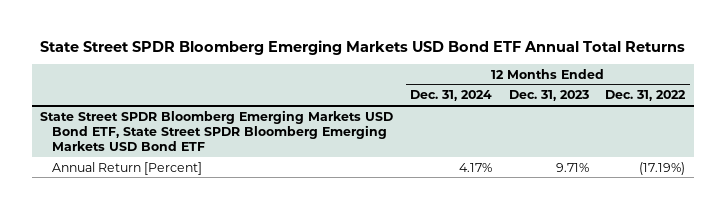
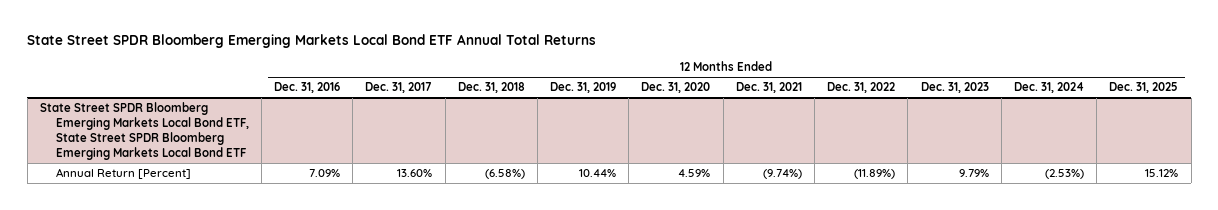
- State Street SPDR Bloomberg Emerging Markets USD Bond ETF Annual Total Returns
+ State Street SPDR Bloomberg Emerging Markets Local Bond ETF Annual Total Returns
- | 12 Months Ended Dec. 31, 2024 | 12 Months Ended Dec. 31, 2023 | 12 Months Ended Dec. 31, 2022
+ | 12 Months Ended Dec. 31, 2016 | 12 Months Ended Dec. 31, 2017 | 12 Months Ended Dec. 31, 2018 | 12 Months Ended Dec. 31, 2019 | 12 Months Ended Dec. 31, 2020 | 12 Months Ended Dec. 31, 2021 | 12 Months Ended Dec. 31, 2022 | 12 Months Ended Dec. 31, 2023 | 12 Months Ended Dec. 31, 2024 | 12 Months Ended Dec. 31, 2025
- State Street SPDR Bloomberg Emerging Markets USD Bond ETF, State Street SPDR Bloomberg Emerging Markets USD Bond ETF
- Annual Return [Percent] | 4.17% | 9.71% | (17.19%)
+ State Street SPDR Bloomberg Emerging Markets Local Bond ETF, State Street SPDR Bloomberg Emerging Markets Local Bond ETF
+ Annual Return [Percent] | 7.09% | 13.60% | (6.58%) | 10.44% | 4.59% | (9.74%) | (11.89%) | 9.79% | (2.53%) | 15.12%

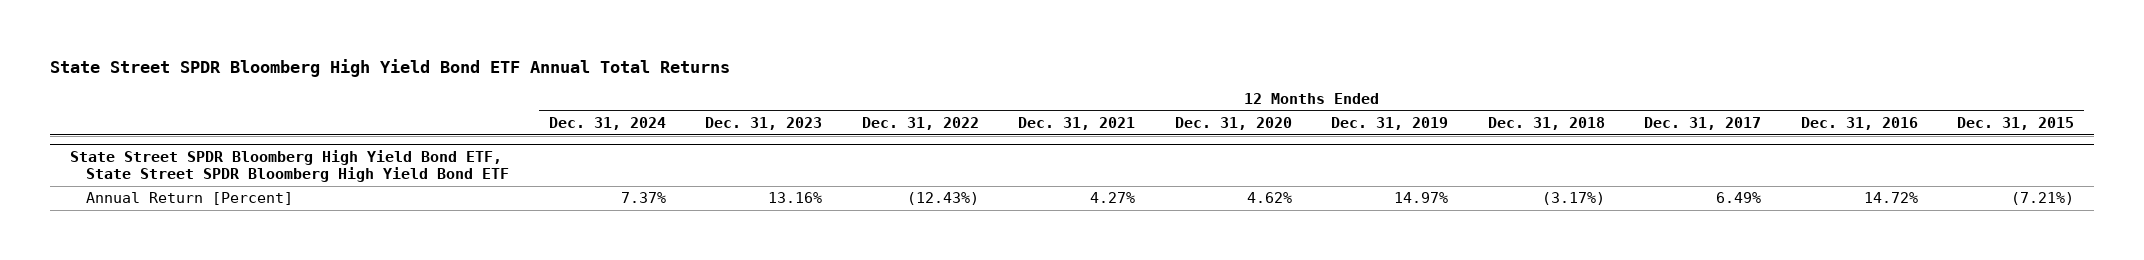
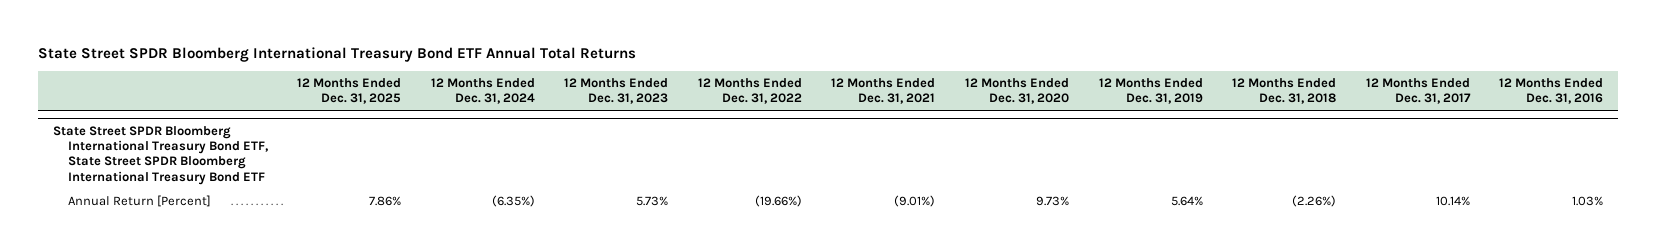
- State Street SPDR Bloomberg High Yield Bond ETF Annual Total Returns
+ State Street SPDR Bloomberg International Treasury Bond ETF Annual Total Returns
- | 12 Months Ended Dec. 31, 2024 | 12 Months Ended Dec. 31, 2023 | 12 Months Ended Dec. 31, 2022 | 12 Months Ended Dec. 31, 2021 | 12 Months Ended Dec. 31, 2020 | 12 Months Ended Dec. 31, 2019 | 12 Months Ended Dec. 31, 2018 | 12 Months Ended Dec. 31, 2017 | 12 Months Ended Dec. 31, 2016 | 12 Months Ended Dec. 31, 2015
+ | 12 Months Ended Dec. 31, 2025 | 12 Months Ended Dec. 31, 2024 | 12 Months Ended Dec. 31, 2023 | 12 Months Ended Dec. 31, 2022 | 12 Months Ended Dec. 31, 2021 | 12 Months Ended Dec. 31, 2020 | 12 Months Ended Dec. 31, 2019 | 12 Months Ended Dec. 31, 2018 | 12 Months Ended Dec. 31, 2017 | 12 Months Ended Dec. 31, 2016
- State Street SPDR Bloomberg High Yield Bond ETF, State Street SPDR Bloomberg High Yield Bond ETF
- Annual Return [Percent] | 7.37% | 13.16% | (12.43%) | 4.27% | 4.62% | 14.97% | (3.17%) | 6.49% | 14.72% | (7.21%)
+ State Street SPDR Bloomberg International Treasury Bond ETF, State Street SPDR Bloomberg International Treasury Bond ETF
+ Annual Return [Percent] | 7.86% | (6.35%) | 5.73% | (19.66%) | (9.01%) | 9.73% | 5.64% | (2.26%) | 10.14% | 1.03%

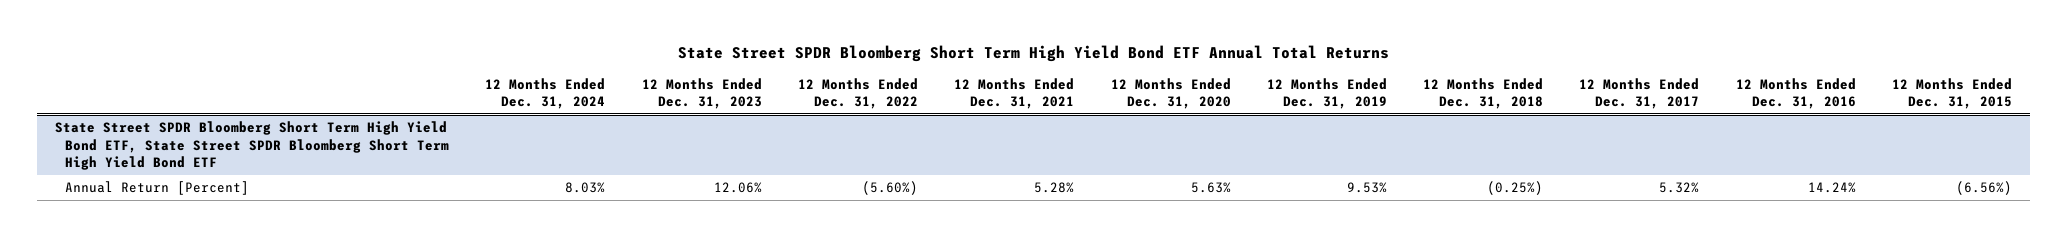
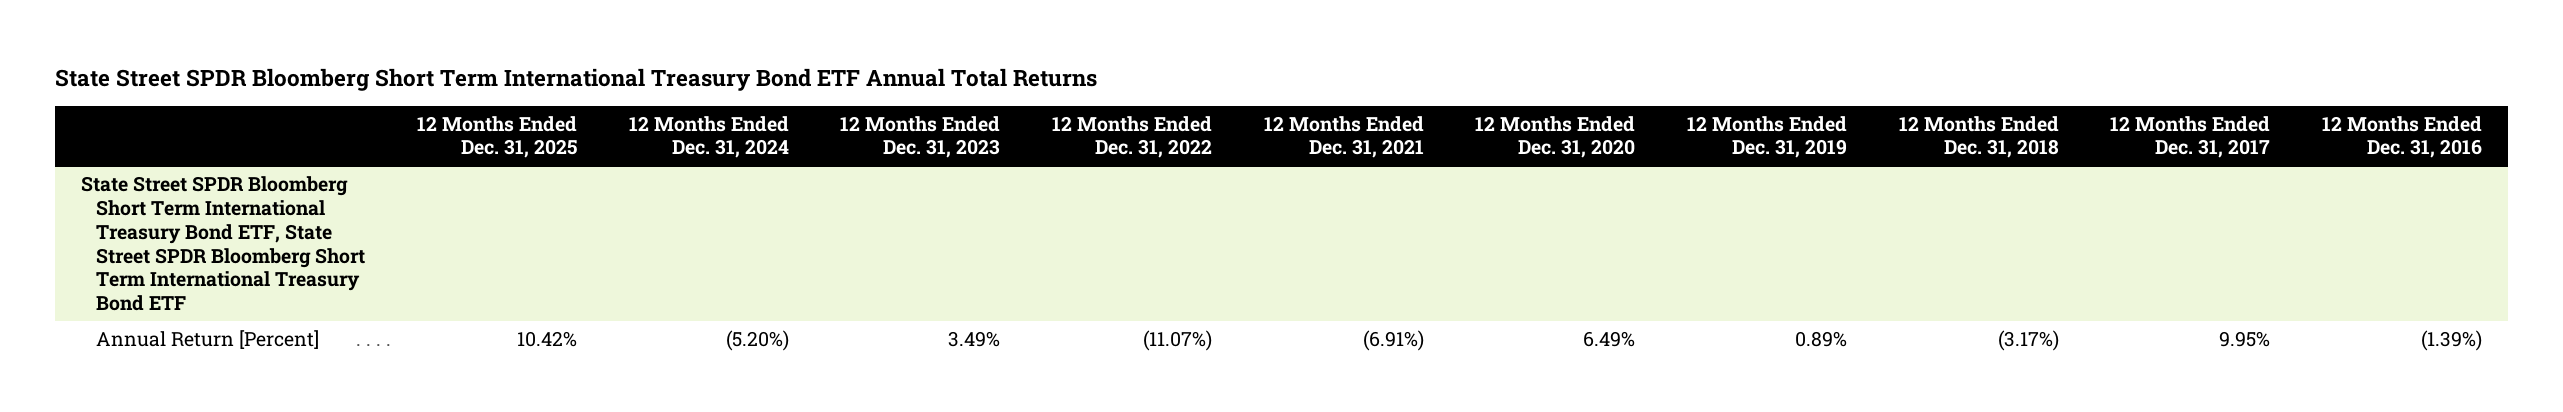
- State Street SPDR Bloomberg Short Term High Yield Bond ETF Annual Total Returns
+ State Street SPDR Bloomberg Short Term International Treasury Bond ETF Annual Total Returns
- | 12 Months Ended Dec. 31, 2024 | 12 Months Ended Dec. 31, 2023 | 12 Months Ended Dec. 31, 2022 | 12 Months Ended Dec. 31, 2021 | 12 Months Ended Dec. 31, 2020 | 12 Months Ended Dec. 31, 2019 | 12 Months Ended Dec. 31, 2018 | 12 Months Ended Dec. 31, 2017 | 12 Months Ended Dec. 31, 2016 | 12 Months Ended Dec. 31, 2015
+ | 12 Months Ended Dec. 31, 2025 | 12 Months Ended Dec. 31, 2024 | 12 Months Ended Dec. 31, 2023 | 12 Months Ended Dec. 31, 2022 | 12 Months Ended Dec. 31, 2021 | 12 Months Ended Dec. 31, 2020 | 12 Months Ended Dec. 31, 2019 | 12 Months Ended Dec. 31, 2018 | 12 Months Ended Dec. 31, 2017 | 12 Months Ended Dec. 31, 2016
- State Street SPDR Bloomberg Short Term High Yield Bond ETF, State Street SPDR Bloomberg Short Term High Yield Bond ETF
- Annual Return [Percent] | 8.03% | 12.06% | (5.60%) | 5.28% | 5.63% | 9.53% | (0.25%) | 5.32% | 14.24% | (6.56%)
+ State Street SPDR Bloomberg Short Term International Treasury Bond ETF, State Street SPDR Bloomberg Short Term International Treasury Bond ETF
+ Annual Return [Percent] | 10.42% | (5.20%) | 3.49% | (11.07%) | (6.91%) | 6.49% | 0.89% | (3.17%) | 9.95% | (1.39%)

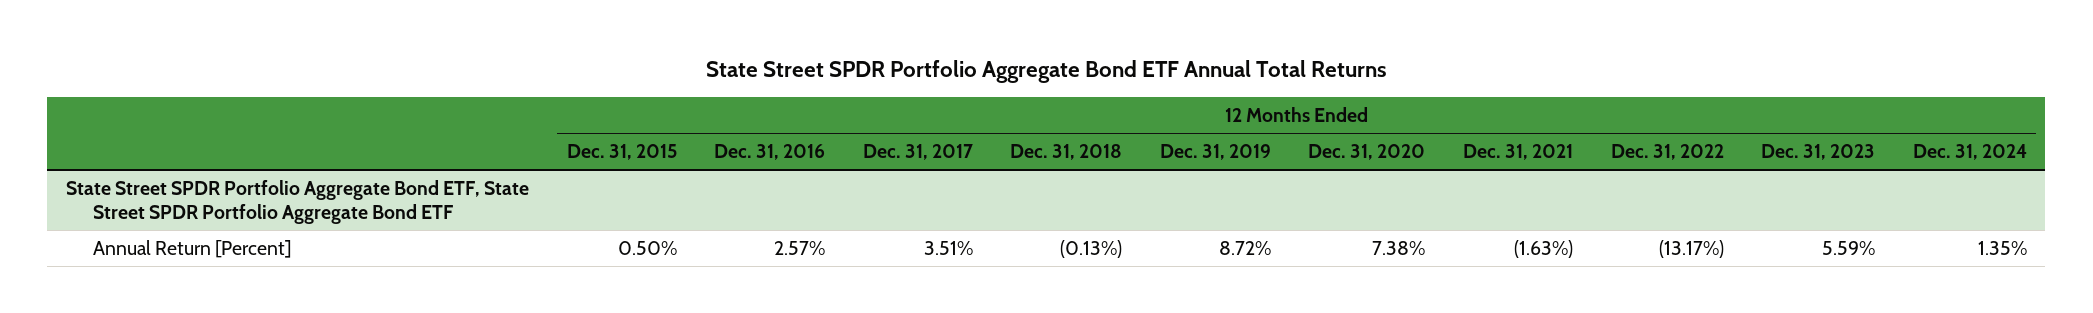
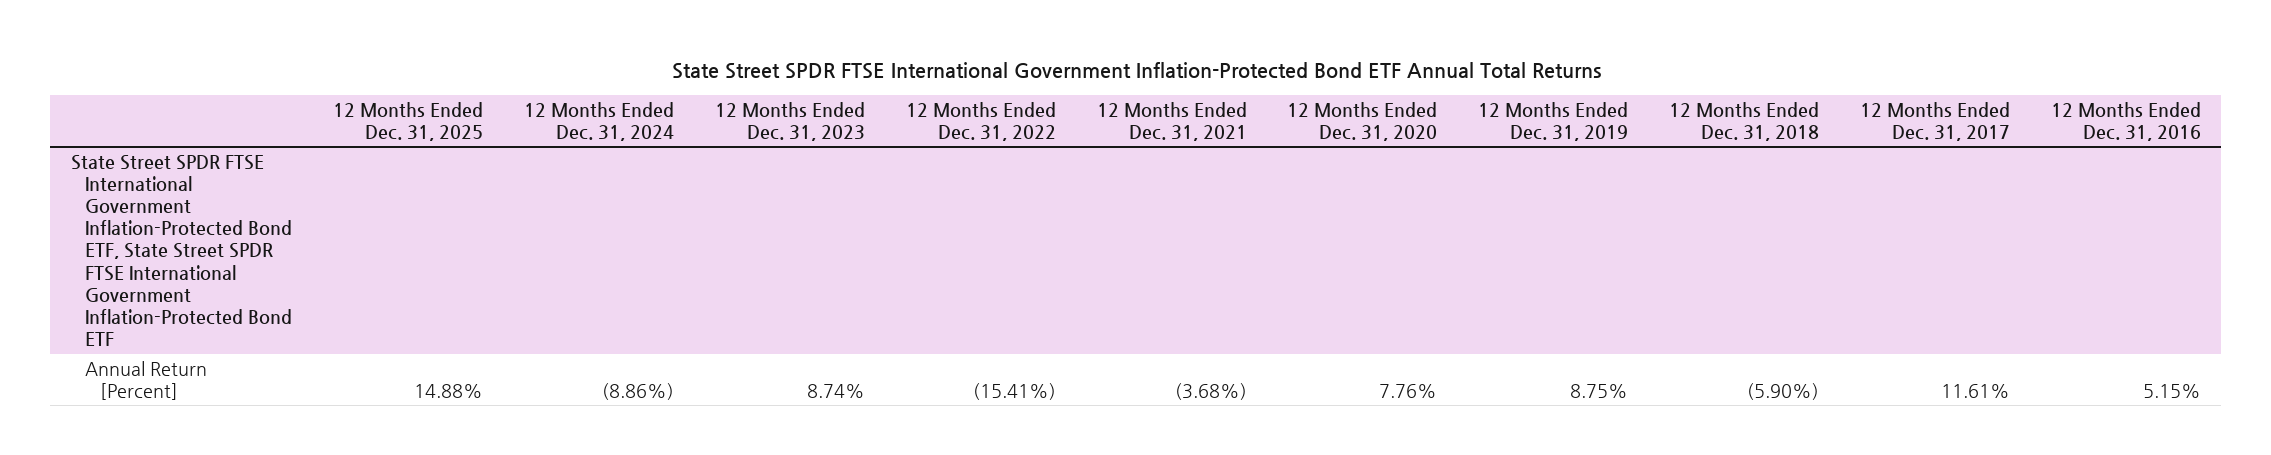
- State Street SPDR Portfolio Aggregate Bond ETF Annual Total Returns
+ State Street SPDR FTSE International Government Inflation-Protected Bond ETF Annual Total Returns
- | 12 Months Ended Dec. 31, 2015 | 12 Months Ended Dec. 31, 2016 | 12 Months Ended Dec. 31, 2017 | 12 Months Ended Dec. 31, 2018 | 12 Months Ended Dec. 31, 2019 | 12 Months Ended Dec. 31, 2020 | 12 Months Ended Dec. 31, 2021 | 12 Months Ended Dec. 31, 2022 | 12 Months Ended Dec. 31, 2023 | 12 Months Ended Dec. 31, 2024
+ | 12 Months Ended Dec. 31, 2025 | 12 Months Ended Dec. 31, 2024 | 12 Months Ended Dec. 31, 2023 | 12 Months Ended Dec. 31, 2022 | 12 Months Ended Dec. 31, 2021 | 12 Months Ended Dec. 31, 2020 | 12 Months Ended Dec. 31, 2019 | 12 Months Ended Dec. 31, 2018 | 12 Months Ended Dec. 31, 2017 | 12 Months Ended Dec. 31, 2016
- State Street SPDR Portfolio Aggregate Bond ETF, State Street SPDR Portfolio Aggregate Bond ETF
- Annual Return [Percent] | 0.50% | 2.57% | 3.51% | (0.13%) | 8.72% | 7.38% | (1.63%) | (13.17%) | 5.59% | 1.35%
+ State Street SPDR FTSE International Government Inflation-Protected Bond ETF, State Street SPDR FTSE International Government Inflation-Protected Bond ETF
+ Annual Return [Percent] | 14.88% | (8.86%) | 8.74% | (15.41%) | (3.68%) | 7.76% | 8.75% | (5.90%) | 11.61% | 5.15%

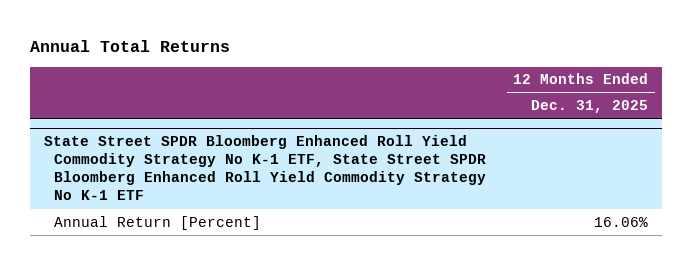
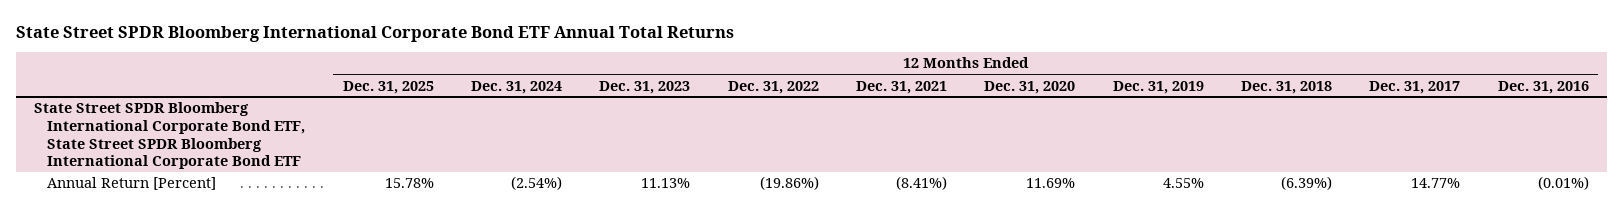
- Annual Total Returns
+ State Street SPDR Bloomberg International Corporate Bond ETF Annual Total Returns
- | 12 Months Ended Dec. 31, 2025
+ | 12 Months Ended Dec. 31, 2025 | 12 Months Ended Dec. 31, 2024 | 12 Months Ended Dec. 31, 2023 | 12 Months Ended Dec. 31, 2022 | 12 Months Ended Dec. 31, 2021 | 12 Months Ended Dec. 31, 2020 | 12 Months Ended Dec. 31, 2019 | 12 Months Ended Dec. 31, 2018 | 12 Months Ended Dec. 31, 2017 | 12 Months Ended Dec. 31, 2016
- State Street SPDR Bloomberg Enhanced Roll Yield Commodity Strategy No K-1 ETF, State Street SPDR Bloomberg Enhanced Roll Yield Commodity Strategy No K-1 ETF
- Annual Return [Percent] | 16.06%
+ State Street SPDR Bloomberg International Corporate Bond ETF, State Street SPDR Bloomberg International Corporate Bond ETF
+ Annual Return [Percent] | 15.78% | (2.54%) | 11.13% | (19.86%) | (8.41%) | 11.69% | 4.55% | (6.39%) | 14.77% | (0.01%)

